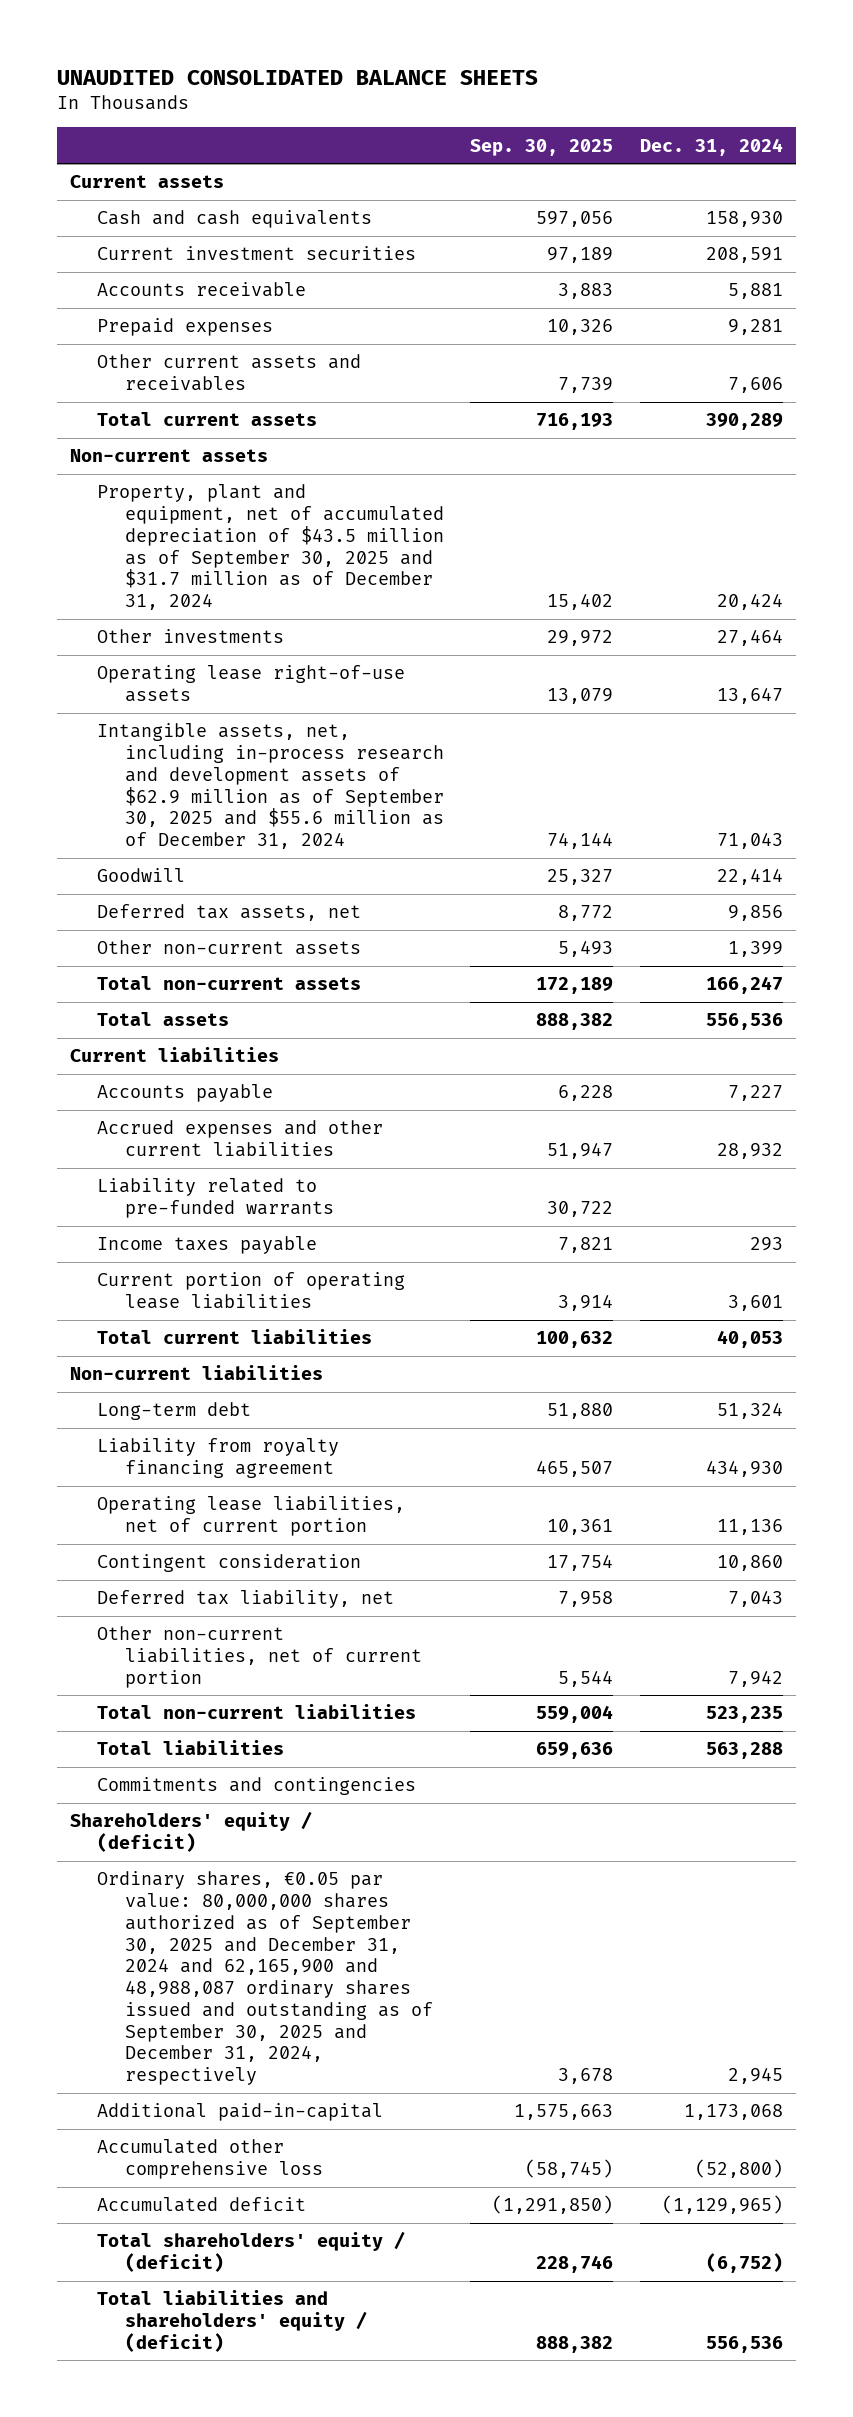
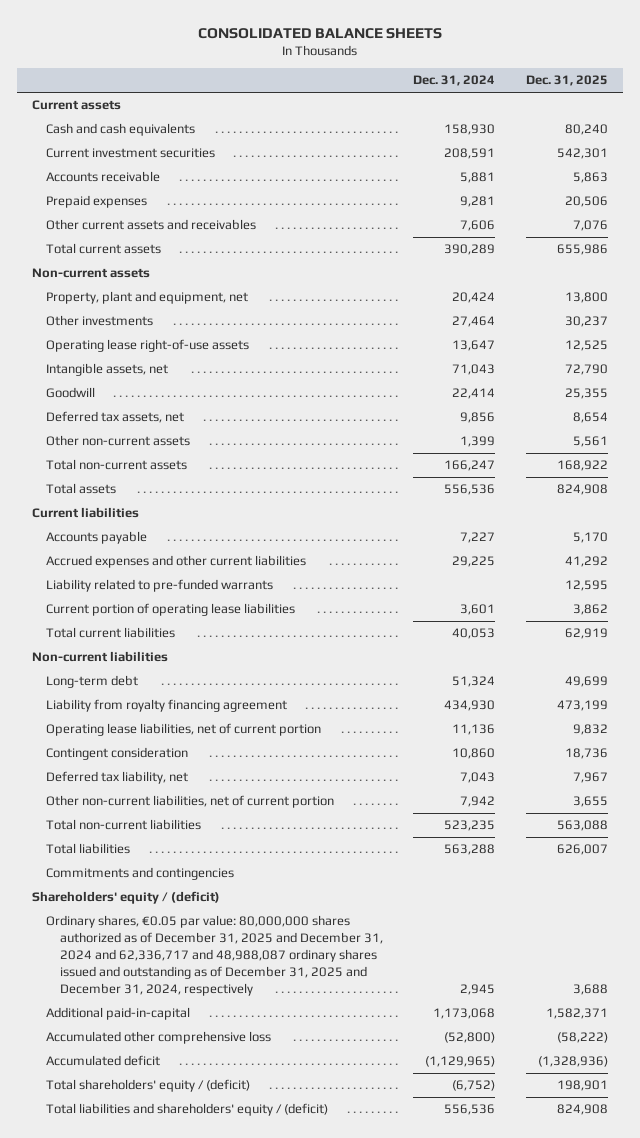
- UNAUDITED CONSOLIDATED BALANCE SHEETS
+ CONSOLIDATED BALANCE SHEETS
- | Sep. 30, 2025 | Dec. 31, 2024
+ | Dec. 31, 2024 | Dec. 31, 2025
- Property, plant and equipment, net of accumulated depreciation of $43.5 million as of September 30, 2025 and $31.7 million as of December 31, 2024 | 15,402 | 20,424
+ Property, plant and equipment, net | 20,424 | 13,800
- Intangible assets, net, including in-process research and development assets of $62.9 million as of September 30, 2025 and $55.6 million as of December 31, 2024 | 74,144 | 71,043
+ Intangible assets, net | 71,043 | 72,790
- Accrued expenses and other current liabilities | 51,947 | 28,932
+ Accrued expenses and other current liabilities | 29,225 | 41,292
- Income taxes payable | 7,821 | 293
- Ordinary shares, €0.05 par value: 80,000,000 shares authorized as of September 30, 2025 and December 31, 2024 and 62,165,900 and 48,988,087 ordinary shares issued and outstanding as of September 30, 2025 and December 31, 2024, respectively | 3,678 | 2,945
+ Ordinary shares, €0.05 par value: 80,000,000 shares authorized as of December 31, 2025 and December 31, 2024 and 62,336,717 and 48,988,087 ordinary shares issued and outstanding as of December 31, 2025 and December 31, 2024, respectively | 2,945 | 3,688

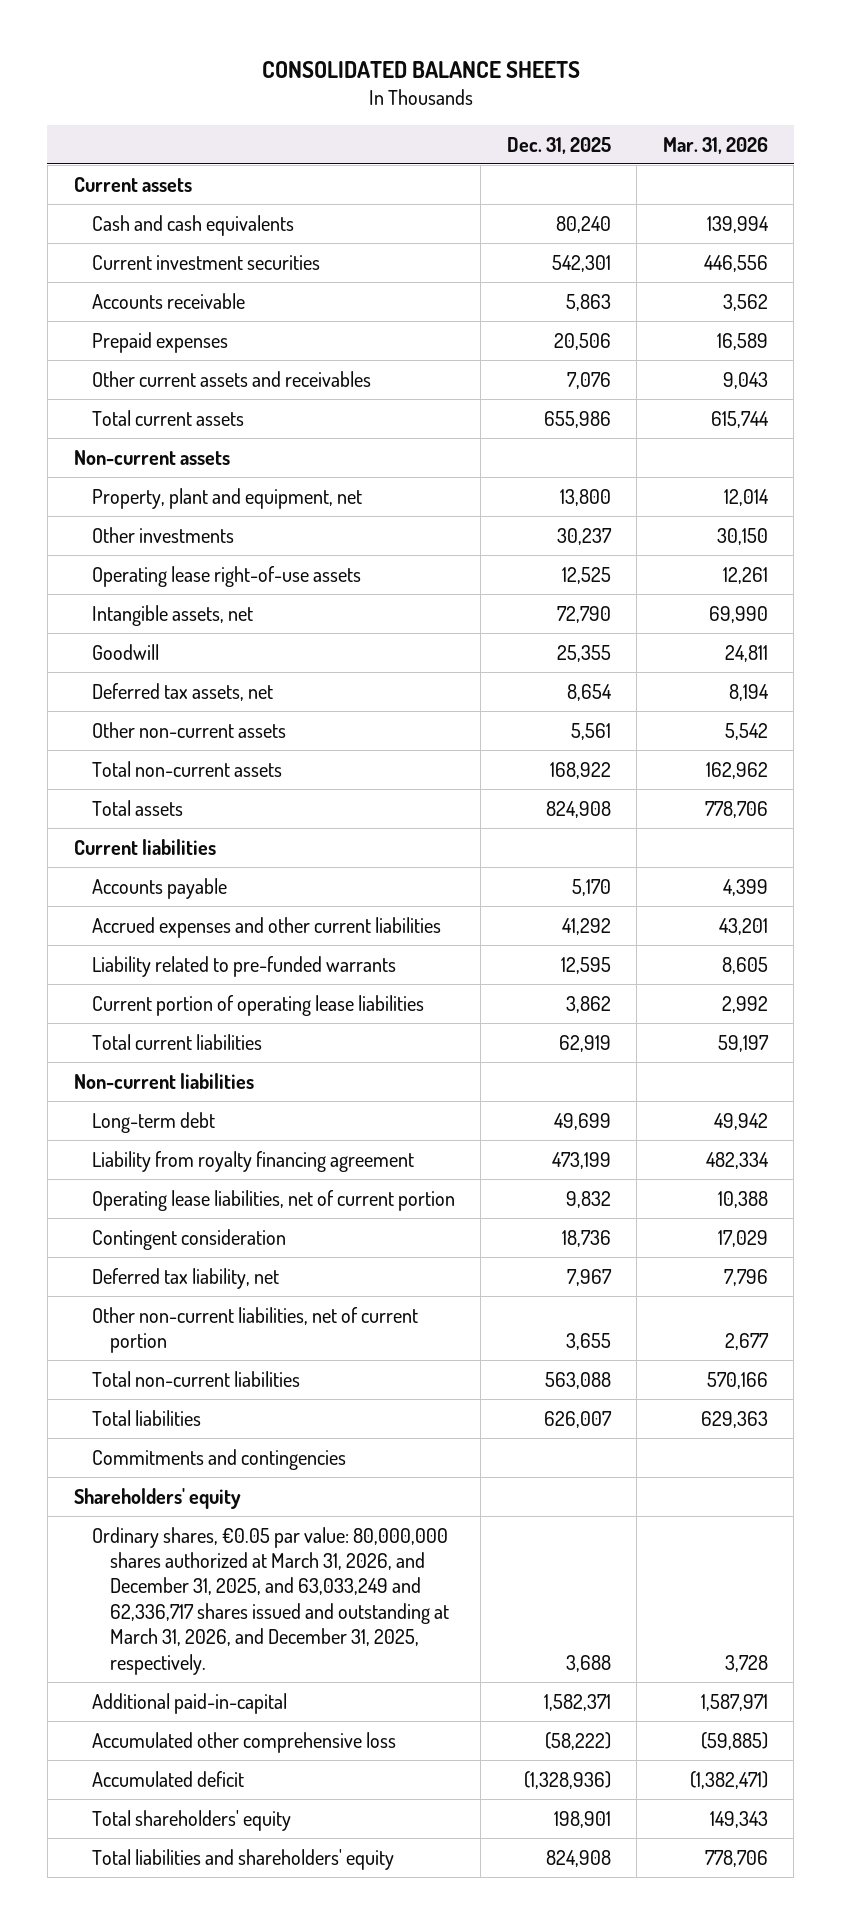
- | Dec. 31, 2024 | Dec. 31, 2025
+ | Dec. 31, 2025 | Mar. 31, 2026
- Shareholders' equity / (deficit)
- Ordinary shares, €0.05 par value: 80,000,000 shares authorized as of December 31, 2025 and December 31, 2024 and 62,336,717 and 48,988,087 ordinary shares issued and outstanding as of December 31, 2025 and December 31, 2024, respectively | 2,945 | 3,688
+ Shareholders' equity
+ Ordinary shares, €0.05 par value: 80,000,000 shares authorized at March 31, 2026, and December 31, 2025, and 63,033,249 and 62,336,717 shares issued and outstanding at March 31, 2026, and December 31, 2025, respectively. | 3,688 | 3,728
- Total shareholders' equity / (deficit) | (6,752) | 198,901
- Total liabilities and shareholders' equity / (deficit) | 556,536 | 824,908
+ Total shareholders' equity | 198,901 | 149,343
+ Total liabilities and shareholders' equity | 824,908 | 778,706

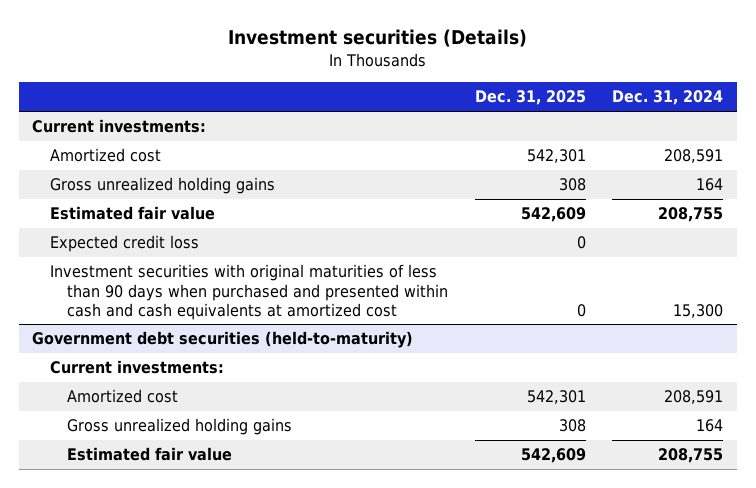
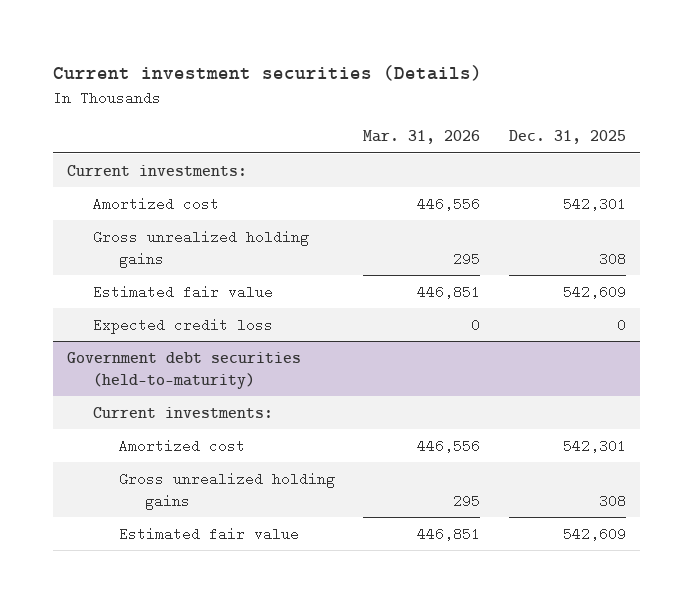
- Investment securities (Details)
+ Current investment securities (Details)
- | Dec. 31, 2025 | Dec. 31, 2024
+ | Mar. 31, 2026 | Dec. 31, 2025
- Investment securities with original maturities of less than 90 days when purchased and presented within cash and cash equivalents at amortized cost | 0 | 15,300

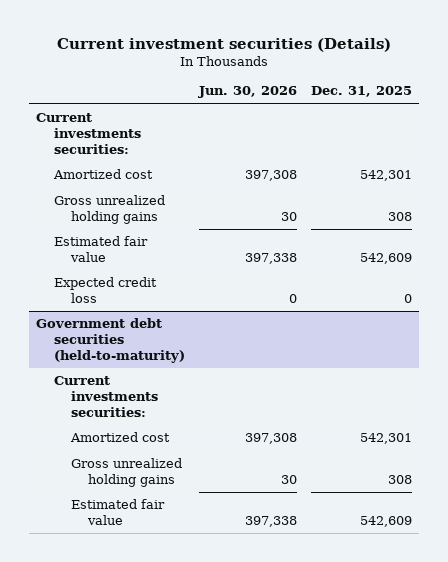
- | Mar. 31, 2026 | Dec. 31, 2025
+ | Jun. 30, 2026 | Dec. 31, 2025
- Current investments:
+ Current investments securities:
@ Government debt securities (held-to-maturity)
- Current investments:
+ Current investments securities:

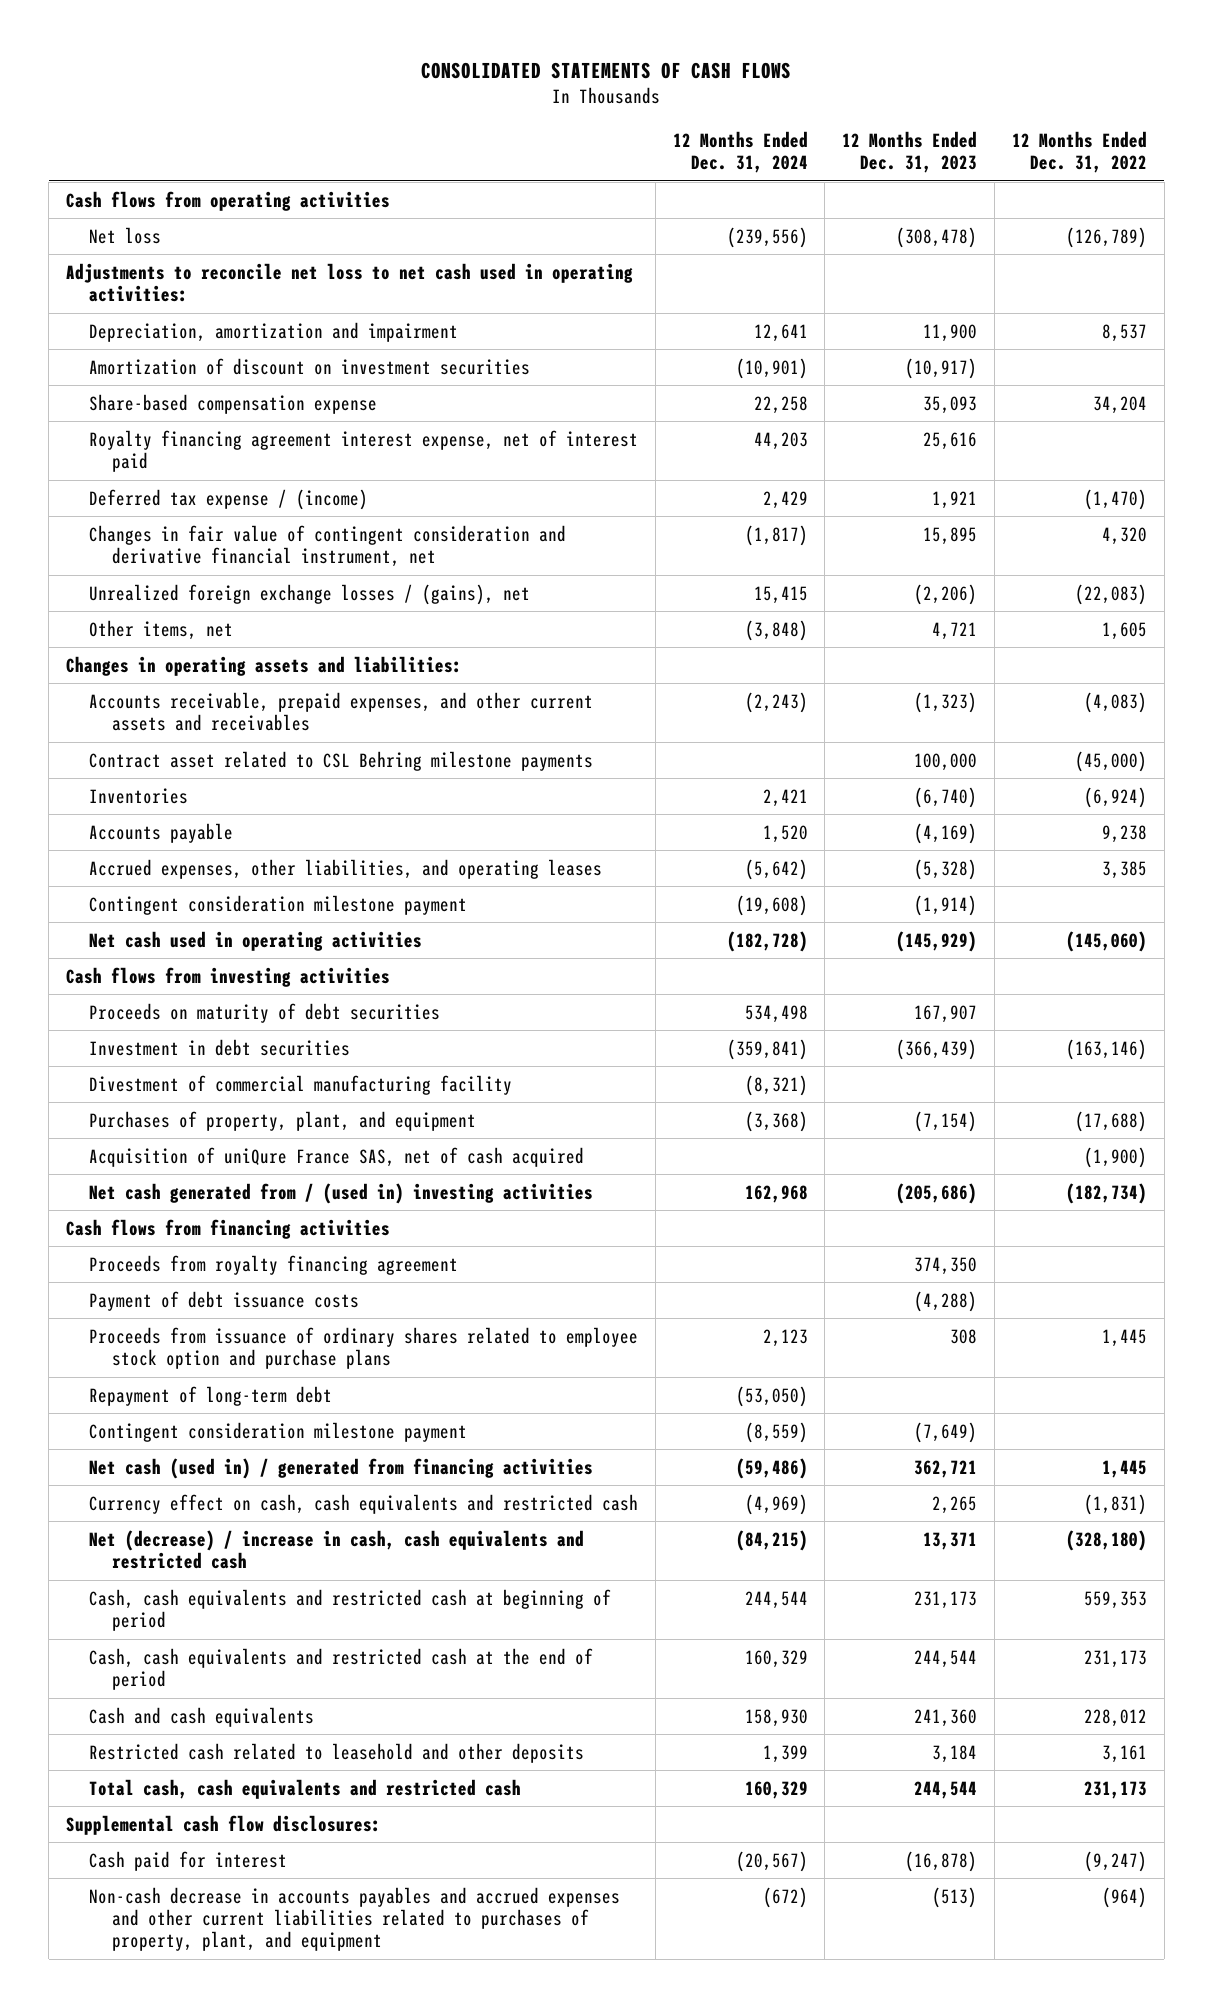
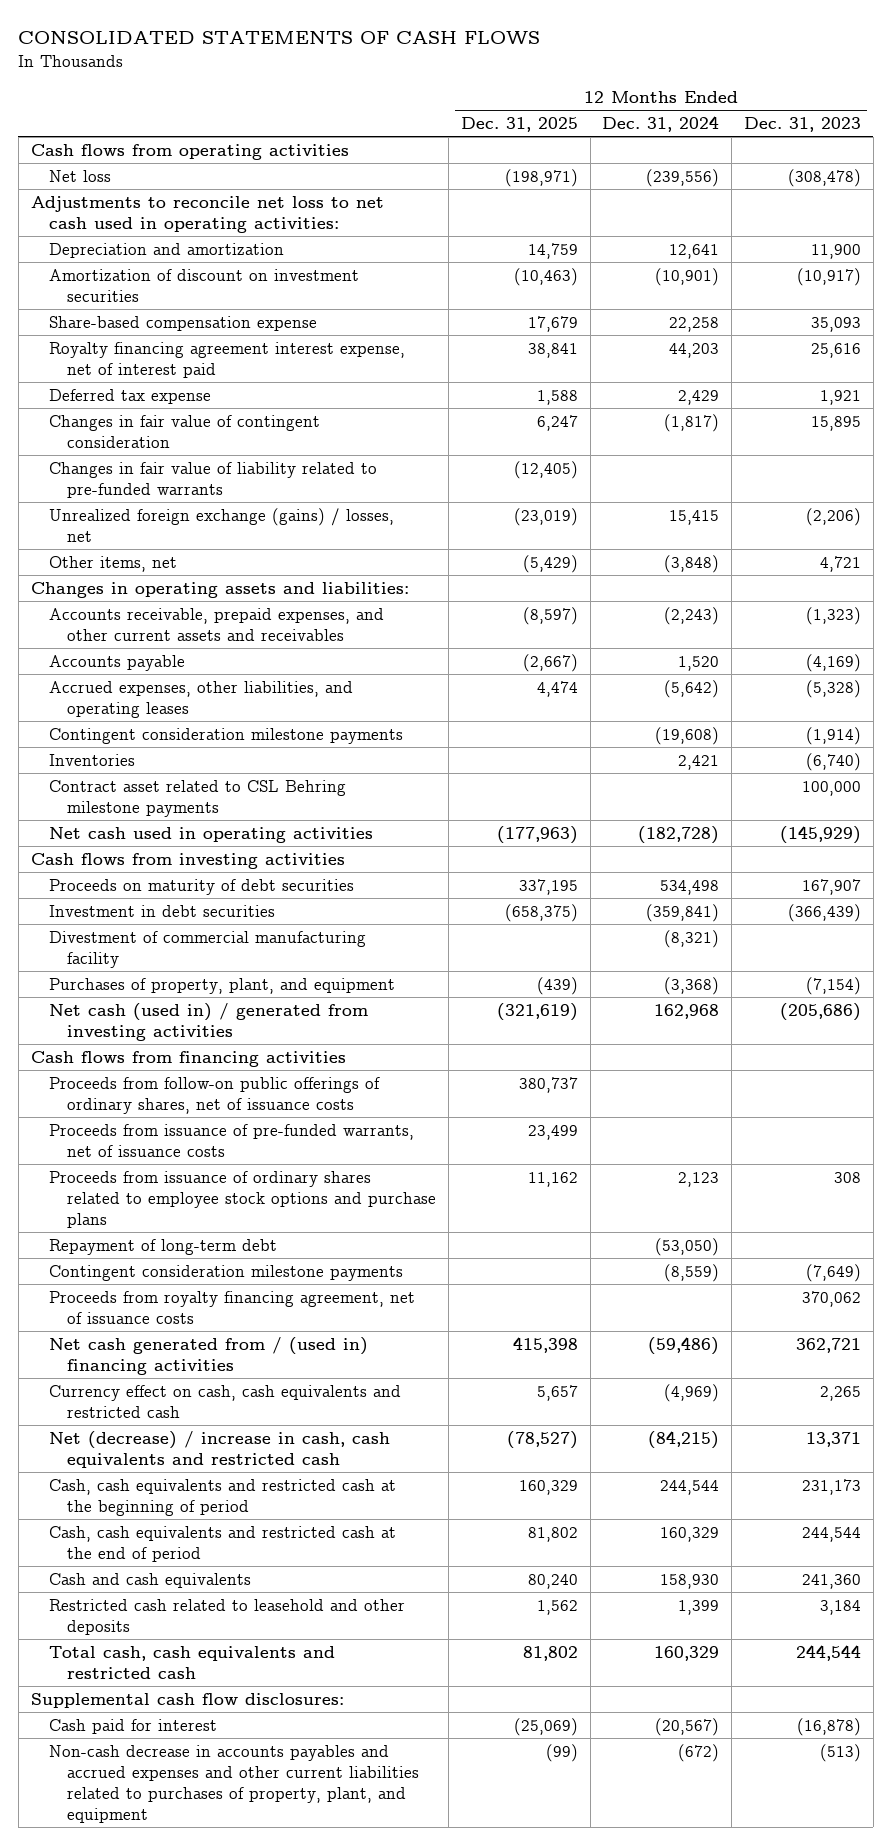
- | 12 Months Ended Dec. 31, 2024 | 12 Months Ended Dec. 31, 2023 | 12 Months Ended Dec. 31, 2022
+ | 12 Months Ended Dec. 31, 2025 | 12 Months Ended Dec. 31, 2024 | 12 Months Ended Dec. 31, 2023
- Depreciation, amortization and impairment | 12,641 | 11,900 | 8,537
+ Depreciation and amortization | 14,759 | 12,641 | 11,900
- Deferred tax expense / (income) | 2,429 | 1,921 | (1,470)
- Changes in fair value of contingent consideration and derivative financial instrument, net | (1,817) | 15,895 | 4,320
- Unrealized foreign exchange losses / (gains), net | 15,415 | (2,206) | (22,083)
+ Deferred tax expense | 1,588 | 2,429 | 1,921
+ Changes in fair value of contingent consideration | 6,247 | (1,817) | 15,895
+ Changes in fair value of liability related to pre-funded warrants | (12,405) | |
+ Unrealized foreign exchange (gains) / losses, net | (23,019) | 15,415 | (2,206)
- Contingent consideration milestone payment | (19,608) | (1,914) |
+ Contingent consideration milestone payments | | (19,608) | (1,914)
moved down: Inventories | | 2,421 | (6,740)
moved down: Contract asset related to CSL Behring milestone payments | | | 100,000
- Acquisition of uniQure France SAS, net of cash acquired | | | (1,900)
- Net cash generated from / (used in) investing activities | 162,968 | (205,686) | (182,734)
+ Net cash (used in) / generated from investing activities | (321,619) | 162,968 | (205,686)
- Proceeds from royalty financing agreement | | 374,350 |
- Payment of debt issuance costs | | (4,288) |
- Proceeds from issuance of ordinary shares related to employee stock option and purchase plans | 2,123 | 308 | 1,445
+ Proceeds from follow-on public offerings of ordinary shares, net of issuance costs | 380,737 | |
+ Proceeds from issuance of pre-funded warrants, net of issuance costs | 23,499 | |
+ Proceeds from issuance of ordinary shares related to employee stock options and purchase plans | 11,162 | 2,123 | 308
- Contingent consideration milestone payment | (8,559) | (7,649) |
- Net cash (used in) / generated from financing activities | (59,486) | 362,721 | 1,445
+ Contingent consideration milestone payments | | (8,559) | (7,649)
+ Proceeds from royalty financing agreement, net of issuance costs | | | 370,062
+ Net cash generated from / (used in) financing activities | 415,398 | (59,486) | 362,721
- Cash, cash equivalents and restricted cash at beginning of period | 244,544 | 231,173 | 559,353
+ Cash, cash equivalents and restricted cash at the beginning of period | 160,329 | 244,544 | 231,173

